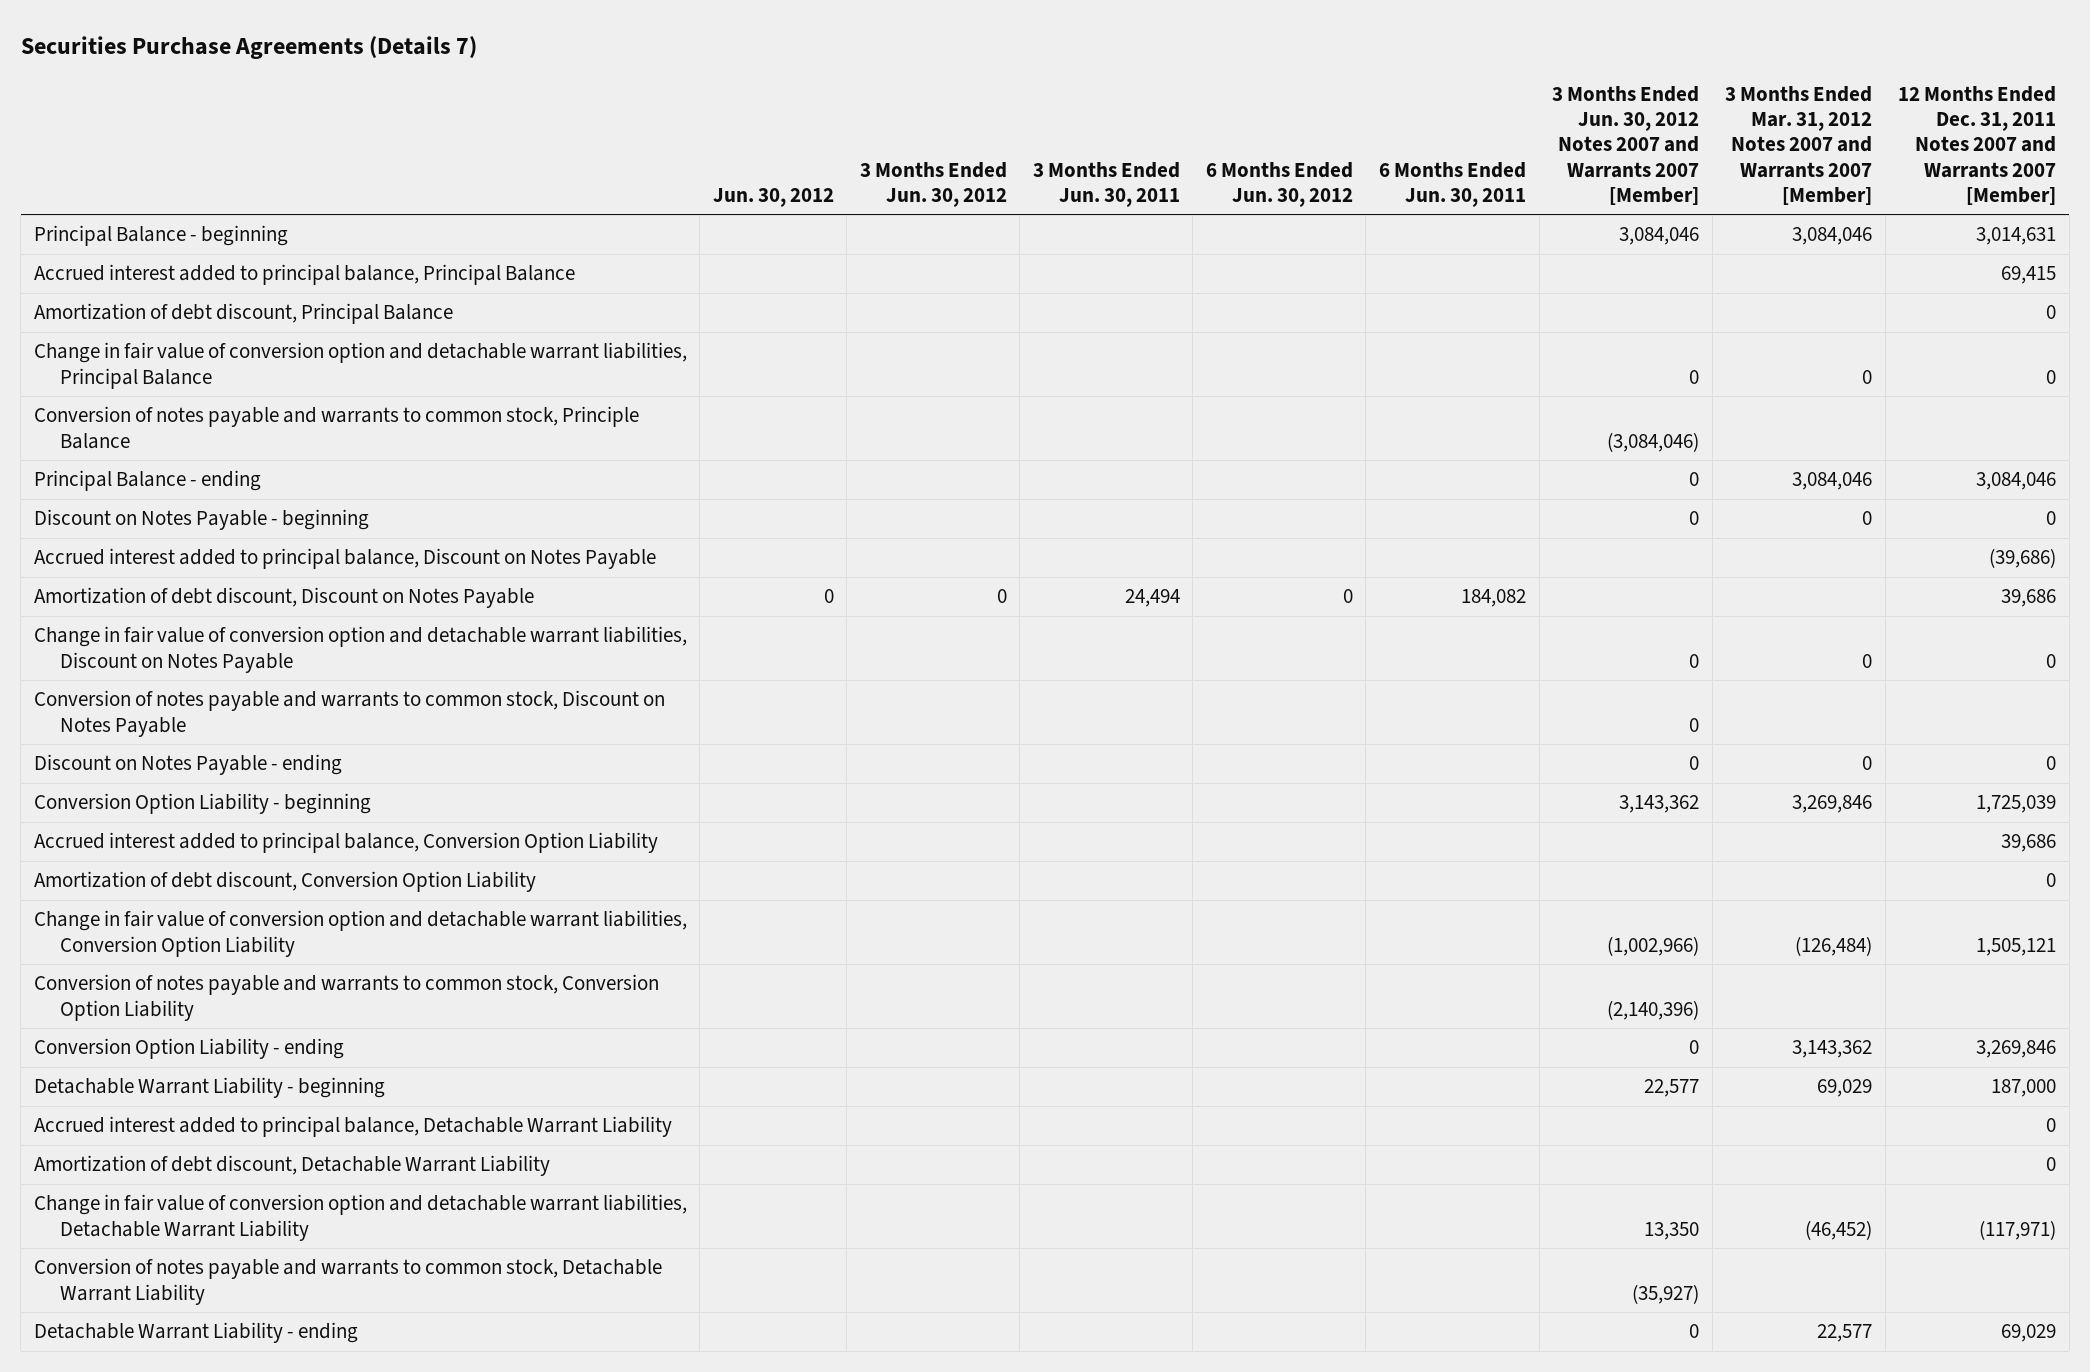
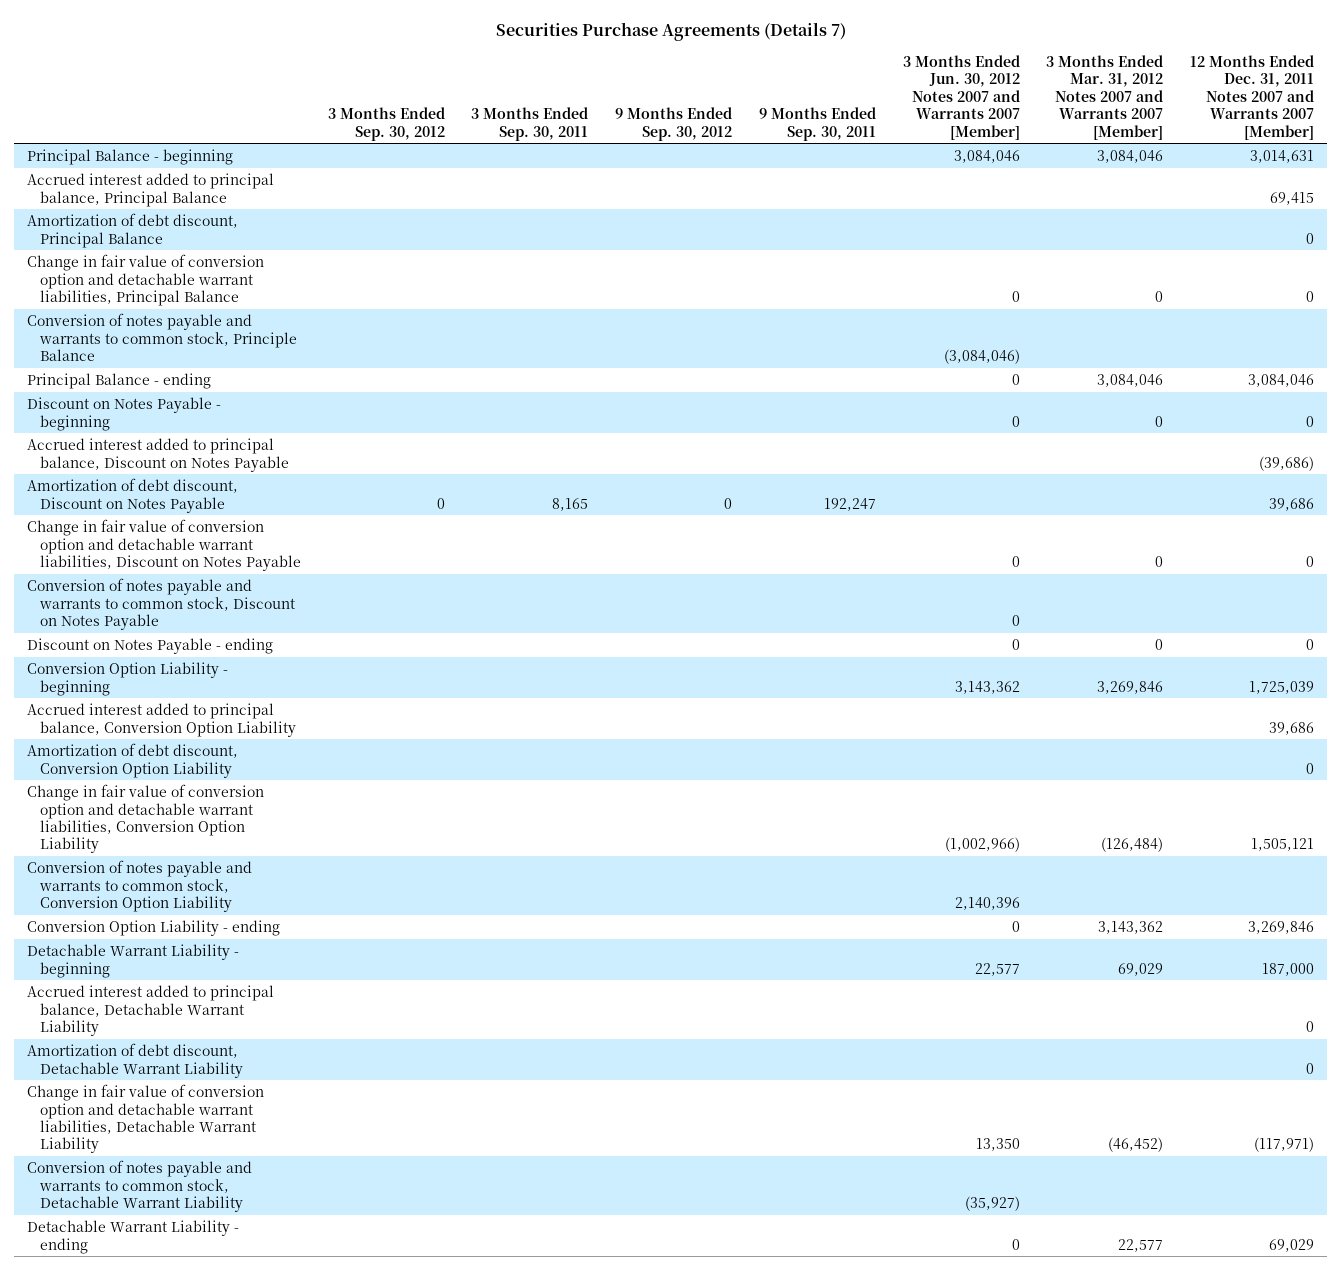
- | Jun. 30, 2012 | 3 Months Ended Jun. 30, 2012 | 3 Months Ended Jun. 30, 2011 | 6 Months Ended Jun. 30, 2012 | 6 Months Ended Jun. 30, 2011 | 3 Months Ended Jun. 30, 2012 Notes 2007 and Warrants 2007 [Member] | 3 Months Ended Mar. 31, 2012 Notes 2007 and Warrants 2007 [Member] | 12 Months Ended Dec. 31, 2011 Notes 2007 and Warrants 2007 [Member]
+ | 3 Months Ended Sep. 30, 2012 | 3 Months Ended Sep. 30, 2011 | 9 Months Ended Sep. 30, 2012 | 9 Months Ended Sep. 30, 2011 | 3 Months Ended Jun. 30, 2012 Notes 2007 and Warrants 2007 [Member] | 3 Months Ended Mar. 31, 2012 Notes 2007 and Warrants 2007 [Member] | 12 Months Ended Dec. 31, 2011 Notes 2007 and Warrants 2007 [Member]
- Conversion of notes payable and warrants to common stock, Conversion Option Liability | | | | | | (2,140,396) | |
+ Conversion of notes payable and warrants to common stock, Conversion Option Liability | | | | | 2,140,396 | |

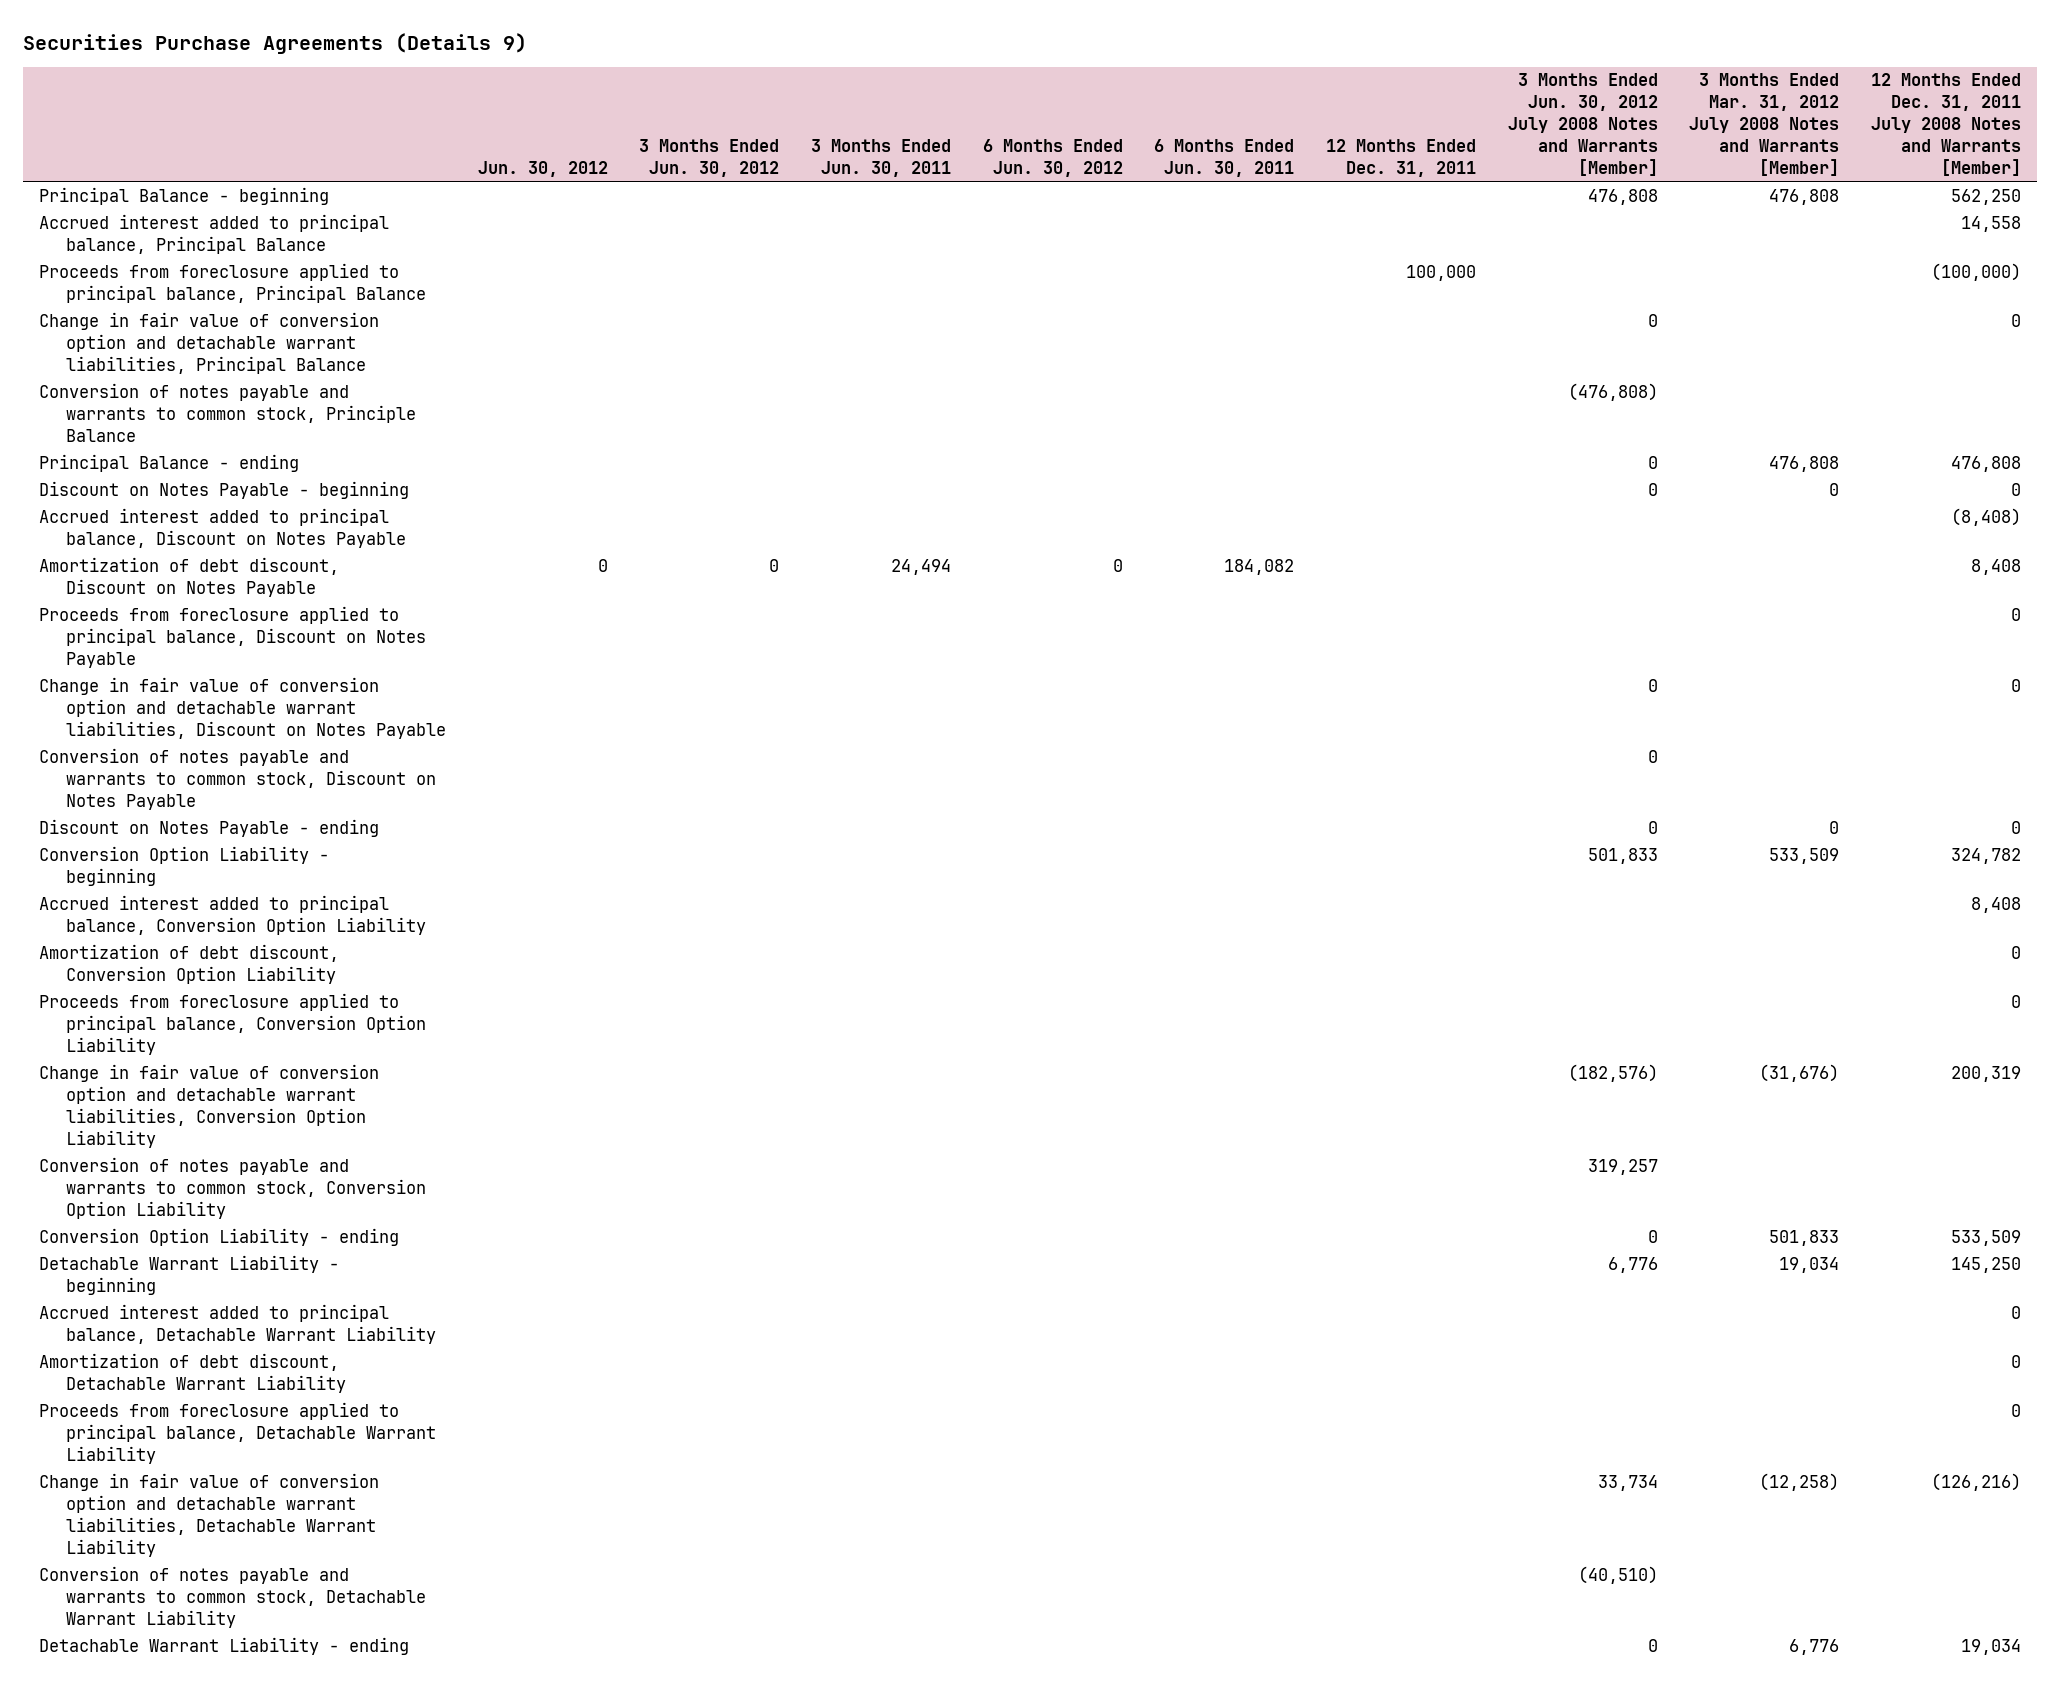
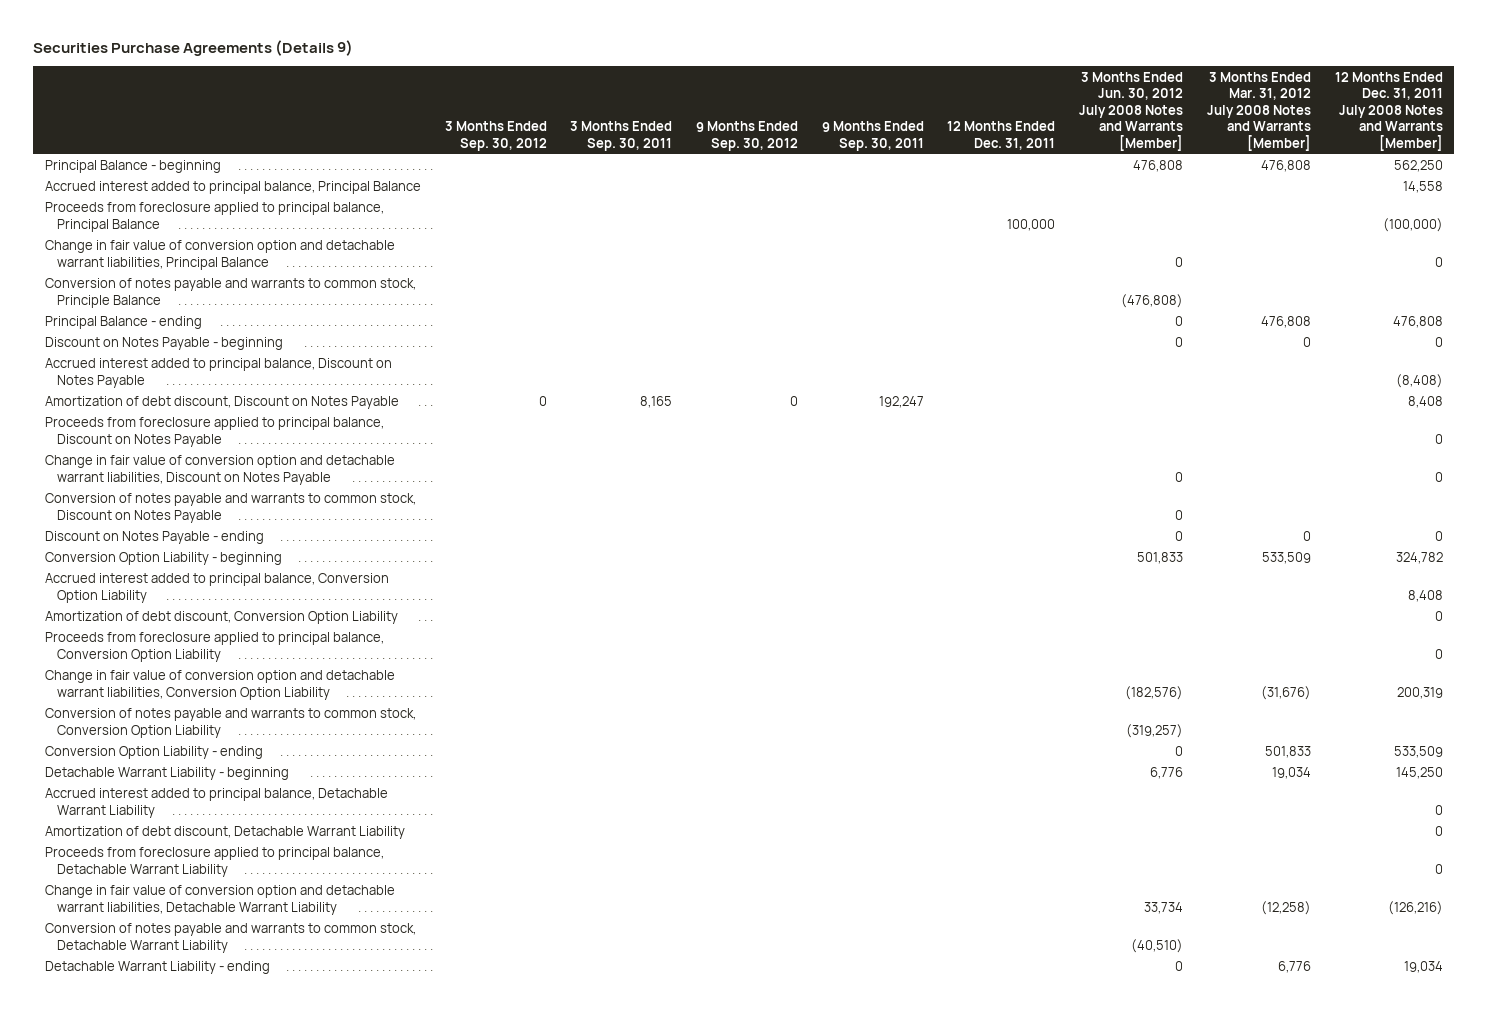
- | Jun. 30, 2012 | 3 Months Ended Jun. 30, 2012 | 3 Months Ended Jun. 30, 2011 | 6 Months Ended Jun. 30, 2012 | 6 Months Ended Jun. 30, 2011 | 12 Months Ended Dec. 31, 2011 | 3 Months Ended Jun. 30, 2012 July 2008 Notes and Warrants [Member] | 3 Months Ended Mar. 31, 2012 July 2008 Notes and Warrants [Member] | 12 Months Ended Dec. 31, 2011 July 2008 Notes and Warrants [Member]
+ | 3 Months Ended Sep. 30, 2012 | 3 Months Ended Sep. 30, 2011 | 9 Months Ended Sep. 30, 2012 | 9 Months Ended Sep. 30, 2011 | 12 Months Ended Dec. 31, 2011 | 3 Months Ended Jun. 30, 2012 July 2008 Notes and Warrants [Member] | 3 Months Ended Mar. 31, 2012 July 2008 Notes and Warrants [Member] | 12 Months Ended Dec. 31, 2011 July 2008 Notes and Warrants [Member]
- Conversion of notes payable and warrants to common stock, Conversion Option Liability | | | | | | | 319,257 | |
+ Conversion of notes payable and warrants to common stock, Conversion Option Liability | | | | | | (319,257) | |

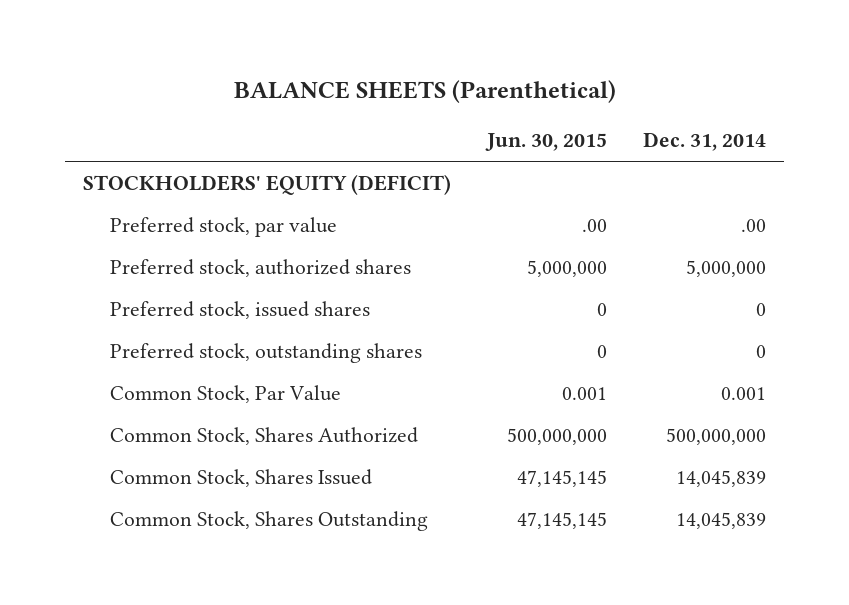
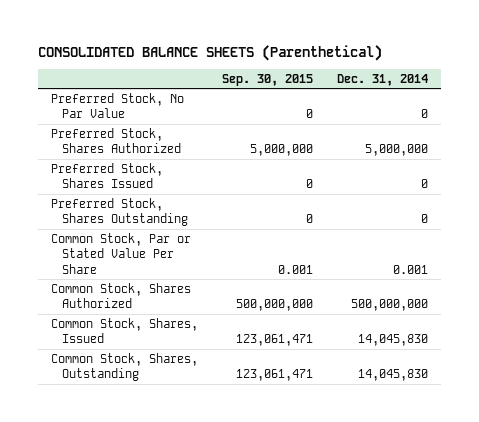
- BALANCE SHEETS (Parenthetical)
+ CONSOLIDATED BALANCE SHEETS (Parenthetical)
- | Jun. 30, 2015 | Dec. 31, 2014
+ | Sep. 30, 2015 | Dec. 31, 2014
- STOCKHOLDERS' EQUITY (DEFICIT)
- Preferred stock, par value | .00 | .00
- Preferred stock, authorized shares | 5,000,000 | 5,000,000
- Preferred stock, issued shares | 0 | 0
- Preferred stock, outstanding shares | 0 | 0
- Common Stock, Par Value | 0.001 | 0.001
+ Preferred Stock, No Par Value | 0 | 0
+ Preferred Stock, Shares Authorized | 5,000,000 | 5,000,000
+ Preferred Stock, Shares Issued | 0 | 0
+ Preferred Stock, Shares Outstanding | 0 | 0
+ Common Stock, Par or Stated Value Per Share | 0.001 | 0.001
- Common Stock, Shares Issued | 47,145,145 | 14,045,839
- Common Stock, Shares Outstanding | 47,145,145 | 14,045,839
+ Common Stock, Shares, Issued | 123,061,471 | 14,045,830
+ Common Stock, Shares, Outstanding | 123,061,471 | 14,045,830

